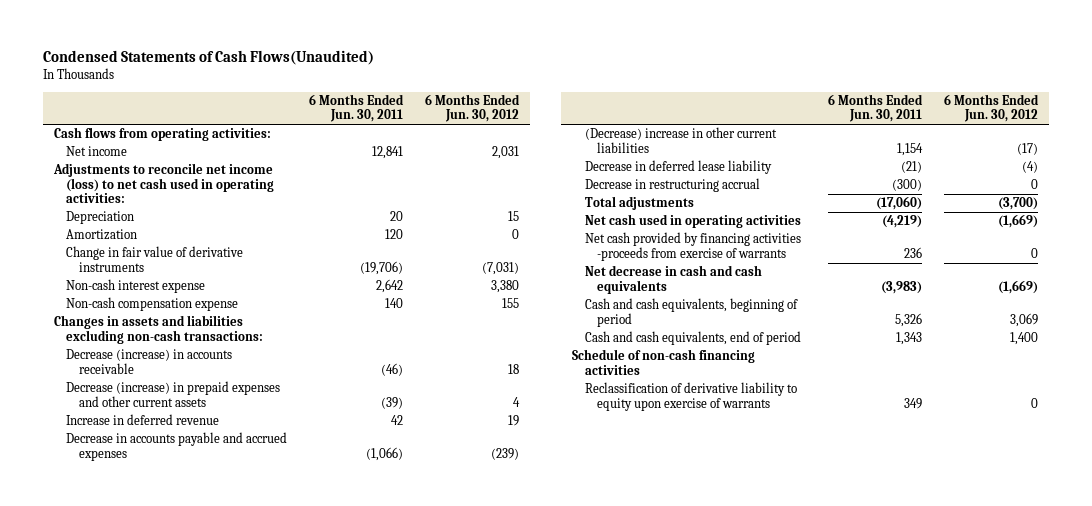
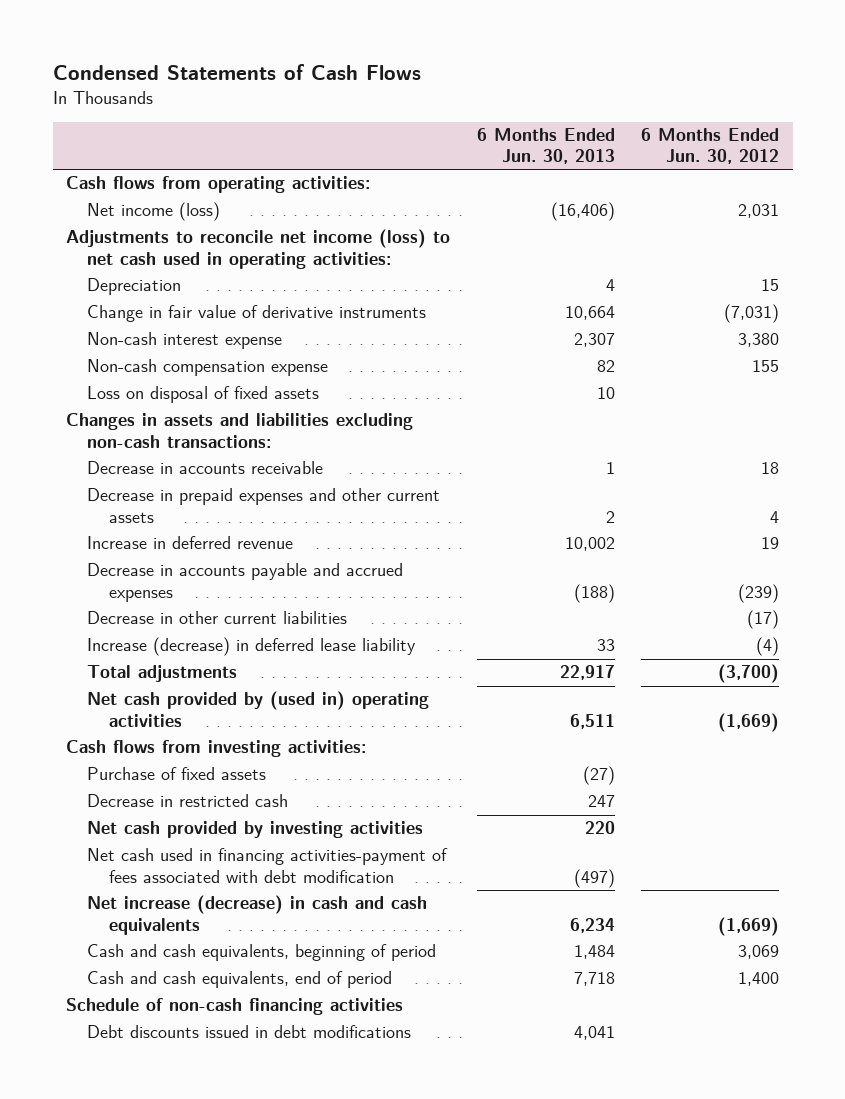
- Condensed Statements of Cash Flows(Unaudited)
+ Condensed Statements of Cash Flows
- | 6 Months Ended Jun. 30, 2011 | 6 Months Ended Jun. 30, 2012
+ | 6 Months Ended Jun. 30, 2013 | 6 Months Ended Jun. 30, 2012
- Net income | 12,841 | 2,031
+ Net income (loss) | (16,406) | 2,031
- Amortization | 120 | 0
+ Loss on disposal of fixed assets | 10 |
- Decrease (increase) in accounts receivable | (46) | 18
- Decrease (increase) in prepaid expenses and other current assets | (39) | 4
+ Decrease in accounts receivable | 1 | 18
+ Decrease in prepaid expenses and other current assets | 2 | 4
- (Decrease) increase in other current liabilities | 1,154 | (17)
- Decrease in deferred lease liability | (21) | (4)
- Decrease in restructuring accrual | (300) | 0
+ Decrease in other current liabilities | | (17)
+ Increase (decrease) in deferred lease liability | 33 | (4)
- Net cash used in operating activities | (4,219) | (1,669)
- Net cash provided by financing activities -proceeds from exercise of warrants | 236 | 0
- Net decrease in cash and cash equivalents | (3,983) | (1,669)
+ Net cash provided by (used in) operating activities | 6,511 | (1,669)
+ Cash flows from investing activities:
+ Purchase of fixed assets | (27) |
+ Decrease in restricted cash | 247 |
+ Net cash provided by investing activities | 220 |
+ Net cash used in financing activities-payment of fees associated with debt modification | (497) |
+ Net increase (decrease) in cash and cash equivalents | 6,234 | (1,669)
- Reclassification of derivative liability to equity upon exercise of warrants | 349 | 0
+ Debt discounts issued in debt modifications | 4,041 |

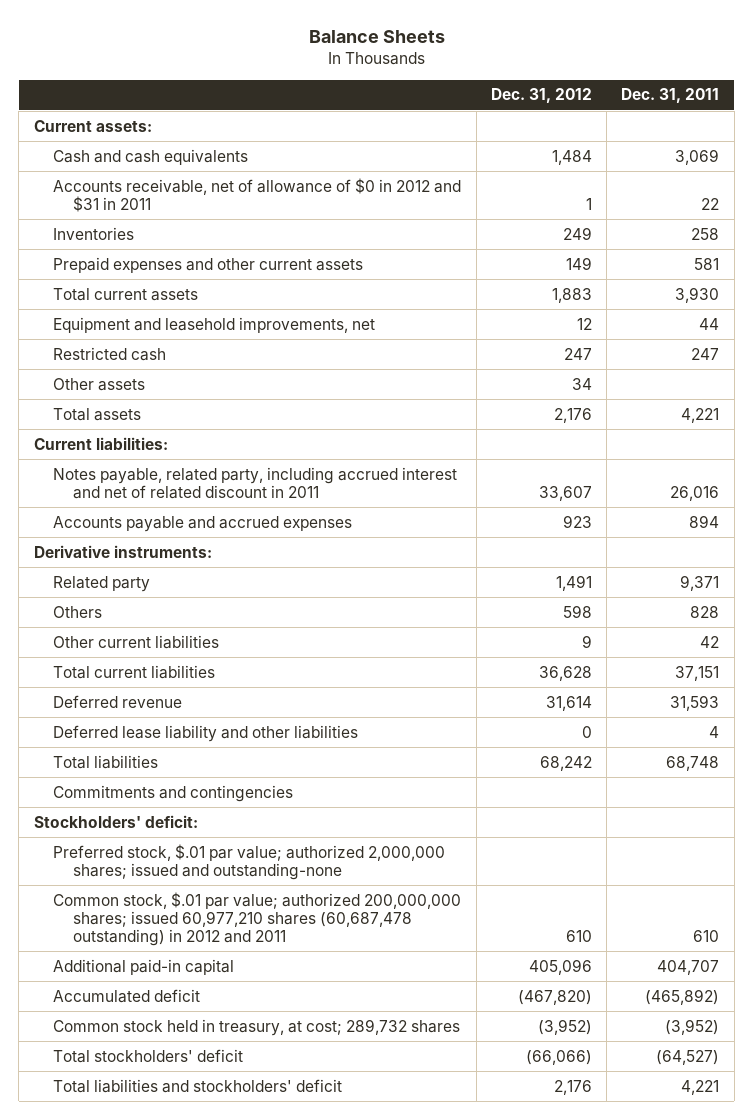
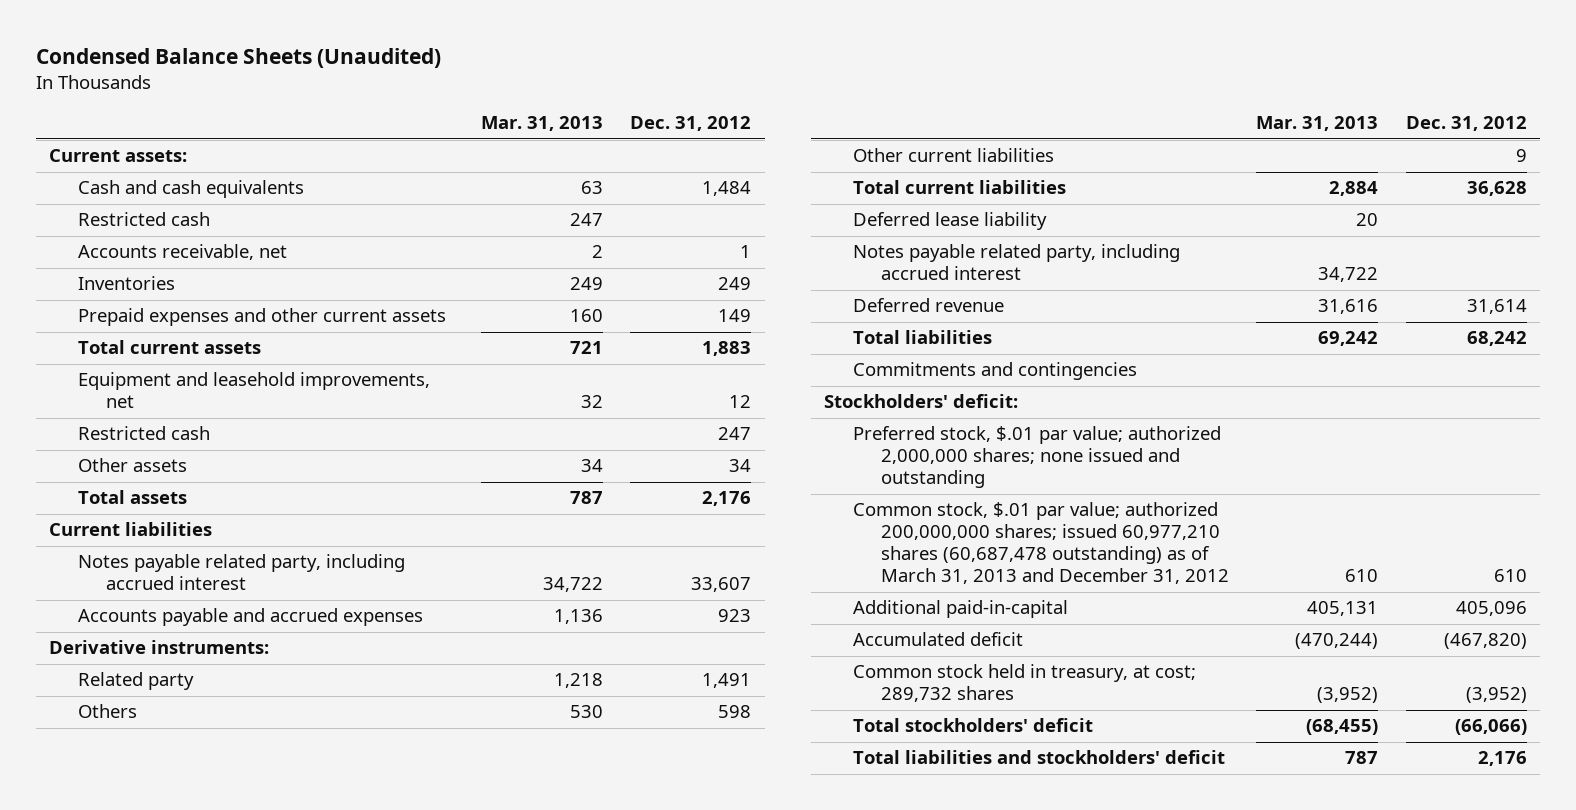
- Balance Sheets
+ Condensed Balance Sheets (Unaudited)
- | Dec. 31, 2012 | Dec. 31, 2011
+ | Mar. 31, 2013 | Dec. 31, 2012
- Accounts receivable, net of allowance of $0 in 2012 and $31 in 2011 | 1 | 22
+ Restricted cash | 247 |
+ Accounts receivable, net | 2 | 1
- Current liabilities:
- Notes payable, related party, including accrued interest and net of related discount in 2011 | 33,607 | 26,016
+ Current liabilities
+ Notes payable related party, including accrued interest | 34,722 | 33,607
+ Deferred lease liability | 20 |
+ Notes payable related party, including accrued interest | 34,722 |
- Deferred lease liability and other liabilities | 0 | 4
- Preferred stock, $.01 par value; authorized 2,000,000 shares; issued and outstanding-none
- Common stock, $.01 par value; authorized 200,000,000 shares; issued 60,977,210 shares (60,687,478 outstanding) in 2012 and 2011 | 610 | 610
- Additional paid-in capital | 405,096 | 404,707
+ Preferred stock, $.01 par value; authorized 2,000,000 shares; none issued and outstanding
+ Common stock, $.01 par value; authorized 200,000,000 shares; issued 60,977,210 shares (60,687,478 outstanding) as of March 31, 2013 and December 31, 2012 | 610 | 610
+ Additional paid-in-capital | 405,131 | 405,096

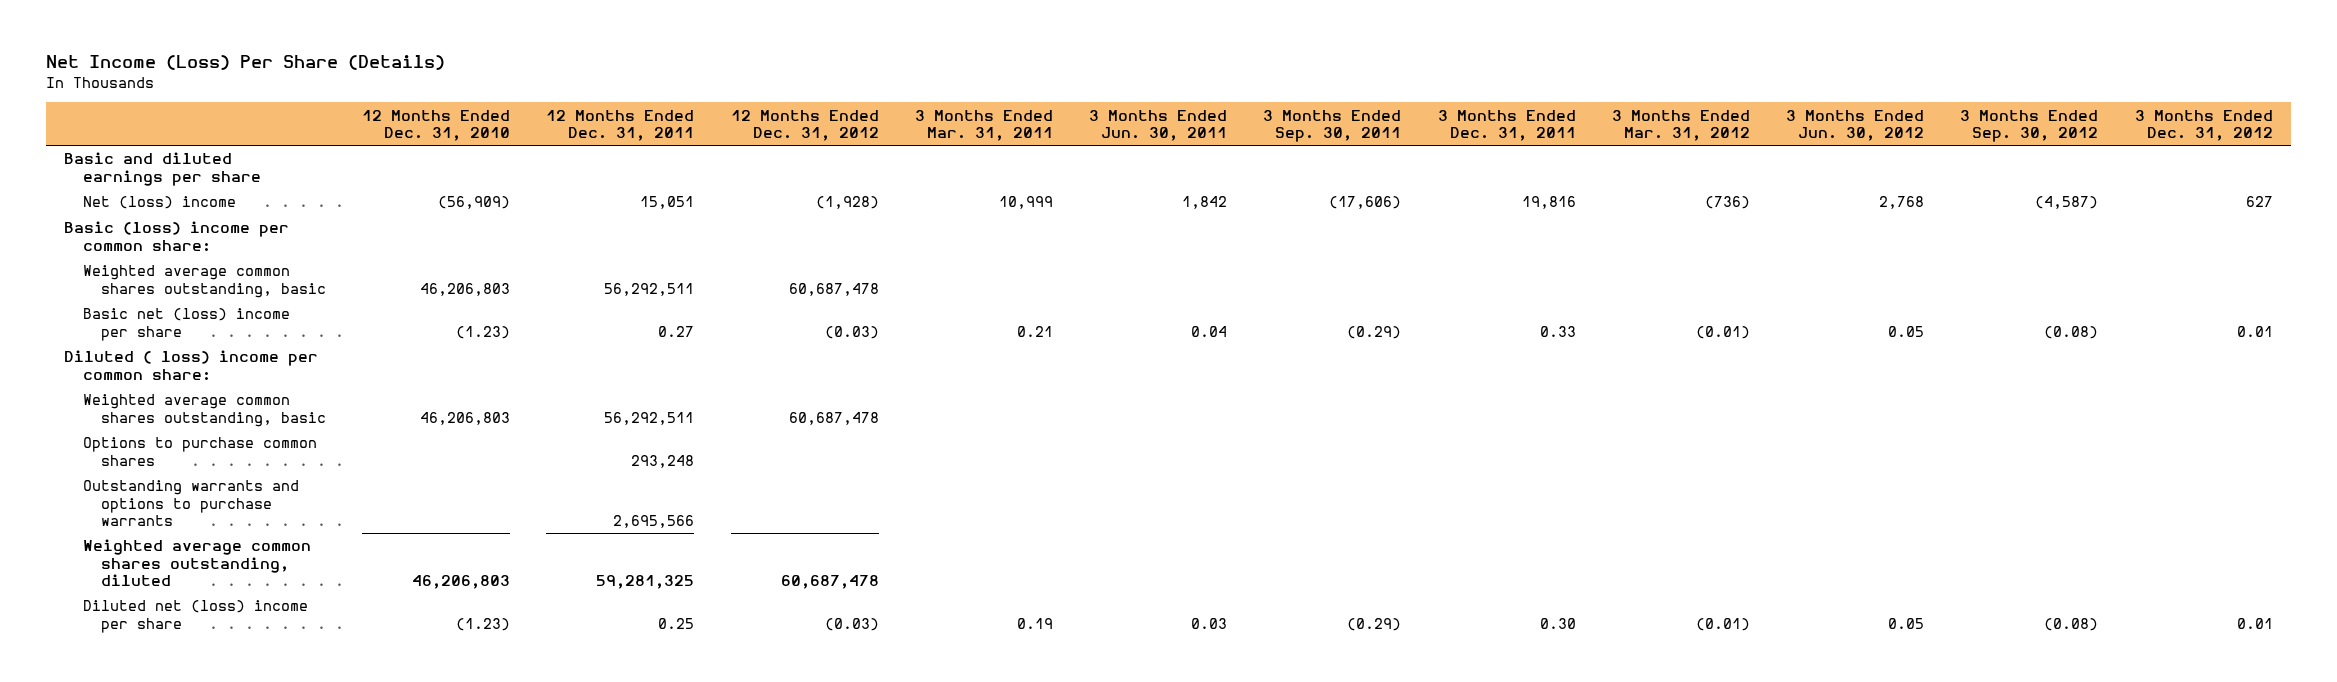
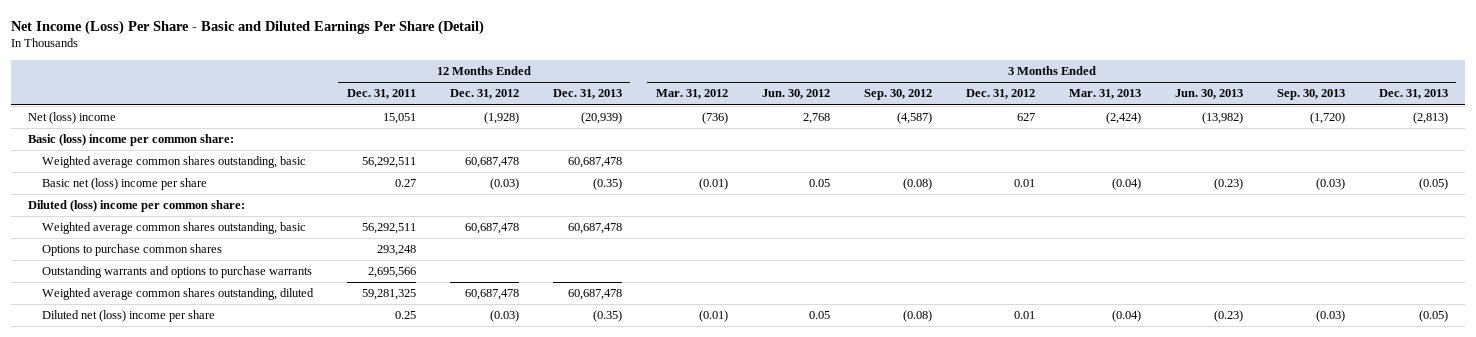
- Net Income (Loss) Per Share (Details)
+ Net Income (Loss) Per Share - Basic and Diluted Earnings Per Share (Detail)
- | 12 Months Ended Dec. 31, 2010 | 12 Months Ended Dec. 31, 2011 | 12 Months Ended Dec. 31, 2012 | 3 Months Ended Mar. 31, 2011 | 3 Months Ended Jun. 30, 2011 | 3 Months Ended Sep. 30, 2011 | 3 Months Ended Dec. 31, 2011 | 3 Months Ended Mar. 31, 2012 | 3 Months Ended Jun. 30, 2012 | 3 Months Ended Sep. 30, 2012 | 3 Months Ended Dec. 31, 2012
+ | 12 Months Ended Dec. 31, 2011 | 12 Months Ended Dec. 31, 2012 | 12 Months Ended Dec. 31, 2013 | 3 Months Ended Mar. 31, 2012 | 3 Months Ended Jun. 30, 2012 | 3 Months Ended Sep. 30, 2012 | 3 Months Ended Dec. 31, 2012 | 3 Months Ended Mar. 31, 2013 | 3 Months Ended Jun. 30, 2013 | 3 Months Ended Sep. 30, 2013 | 3 Months Ended Dec. 31, 2013
- Basic and diluted earnings per share
- Diluted ( loss) income per common share:
+ Diluted (loss) income per common share:

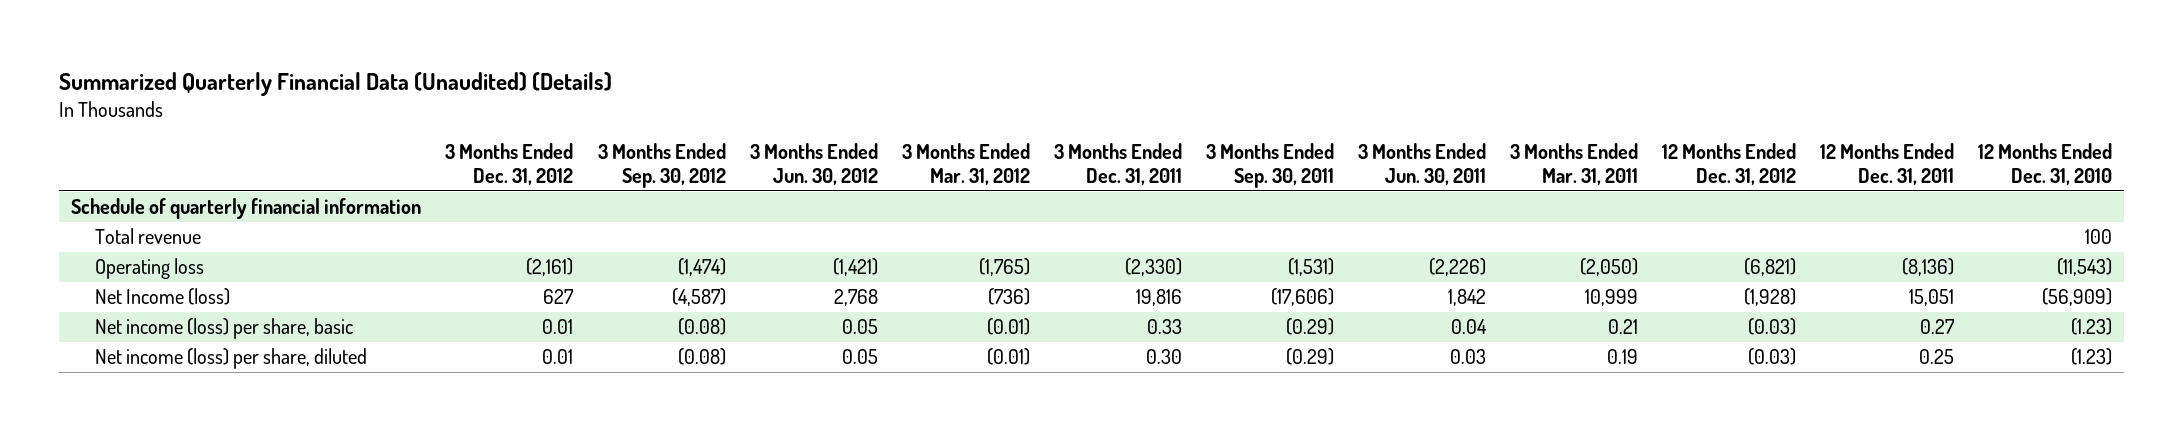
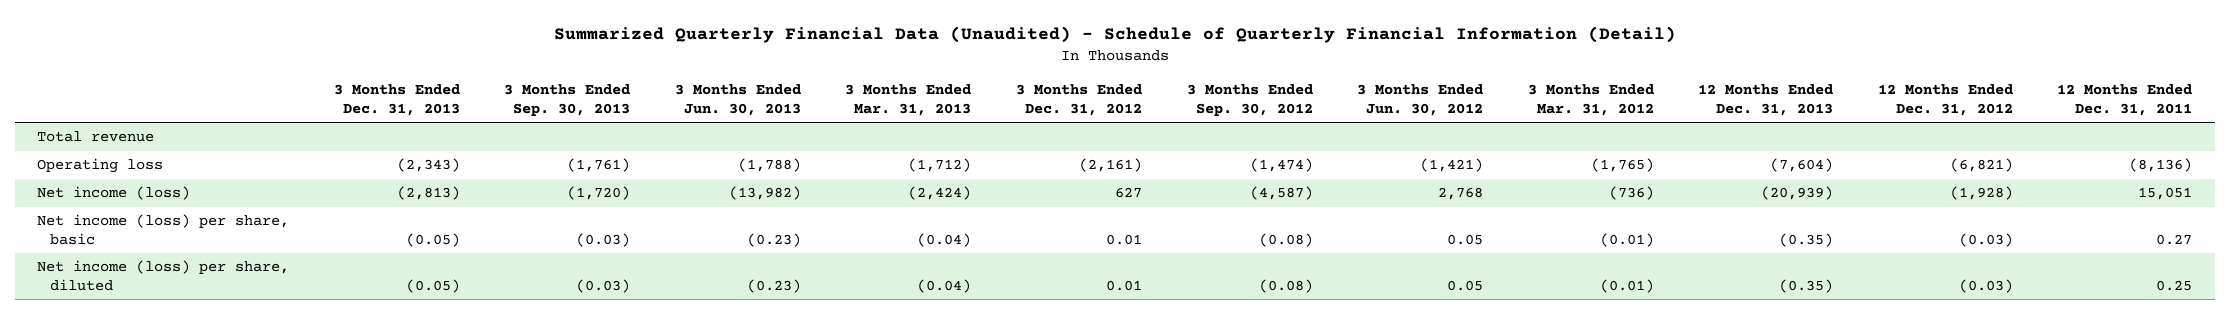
- Summarized Quarterly Financial Data (Unaudited) (Details)
+ Summarized Quarterly Financial Data (Unaudited) - Schedule of Quarterly Financial Information (Detail)
- | 3 Months Ended Dec. 31, 2012 | 3 Months Ended Sep. 30, 2012 | 3 Months Ended Jun. 30, 2012 | 3 Months Ended Mar. 31, 2012 | 3 Months Ended Dec. 31, 2011 | 3 Months Ended Sep. 30, 2011 | 3 Months Ended Jun. 30, 2011 | 3 Months Ended Mar. 31, 2011 | 12 Months Ended Dec. 31, 2012 | 12 Months Ended Dec. 31, 2011 | 12 Months Ended Dec. 31, 2010
+ | 3 Months Ended Dec. 31, 2013 | 3 Months Ended Sep. 30, 2013 | 3 Months Ended Jun. 30, 2013 | 3 Months Ended Mar. 31, 2013 | 3 Months Ended Dec. 31, 2012 | 3 Months Ended Sep. 30, 2012 | 3 Months Ended Jun. 30, 2012 | 3 Months Ended Mar. 31, 2012 | 12 Months Ended Dec. 31, 2013 | 12 Months Ended Dec. 31, 2012 | 12 Months Ended Dec. 31, 2011
- Schedule of quarterly financial information
- Net Income (loss) | 627 | (4,587) | 2,768 | (736) | 19,816 | (17,606) | 1,842 | 10,999 | (1,928) | 15,051 | (56,909)
+ Net income (loss) | (2,813) | (1,720) | (13,982) | (2,424) | 627 | (4,587) | 2,768 | (736) | (20,939) | (1,928) | 15,051

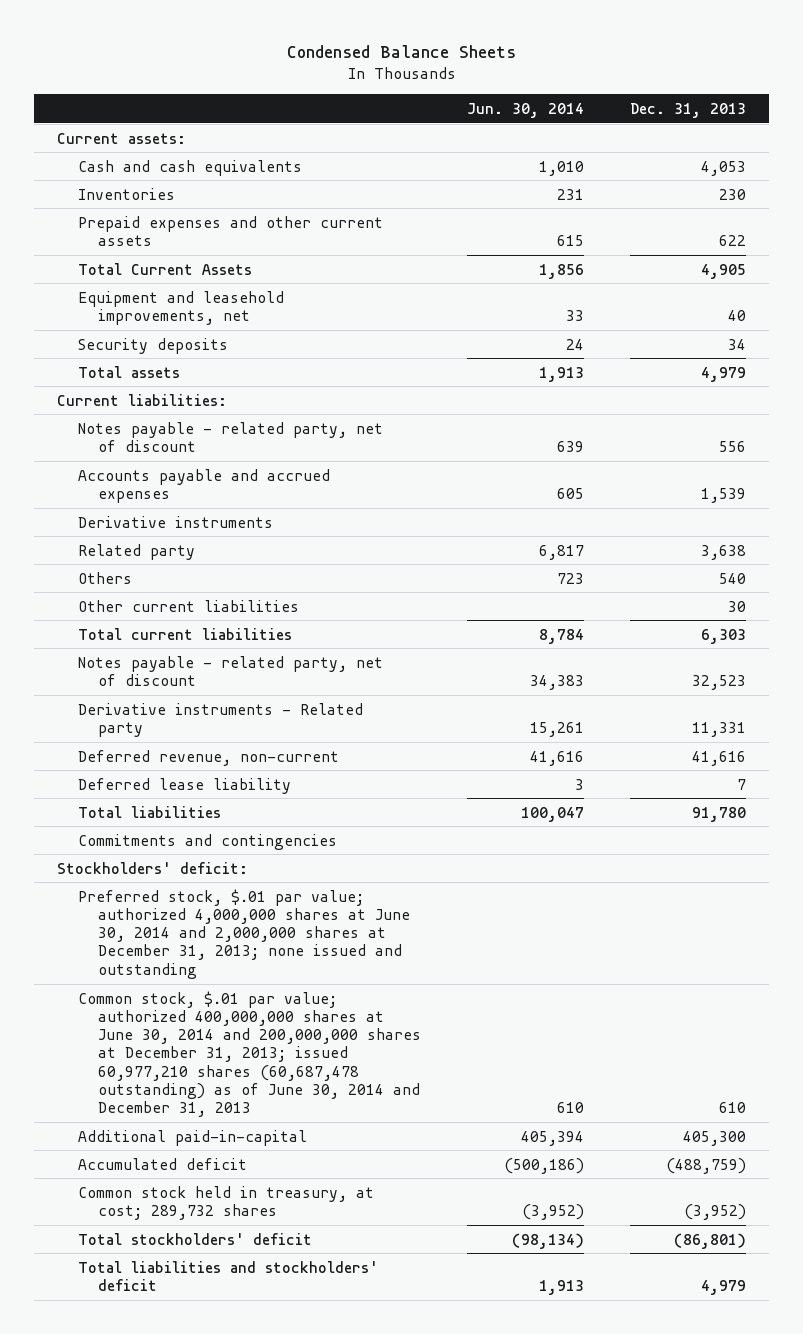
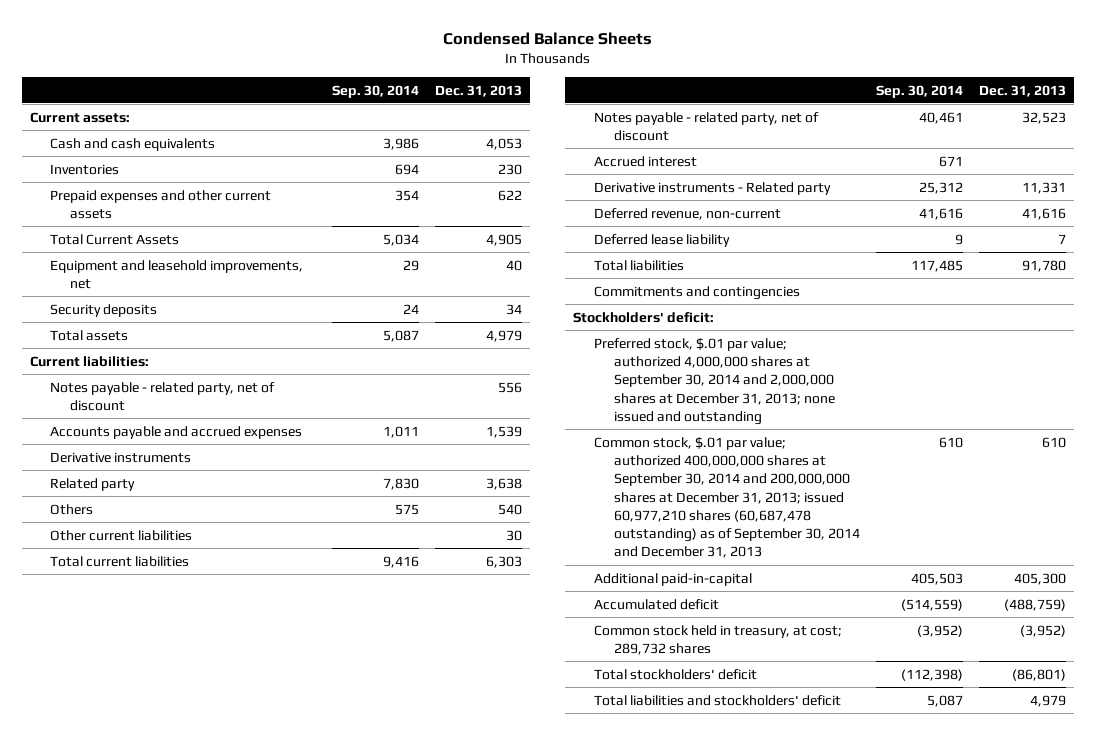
- | Jun. 30, 2014 | Dec. 31, 2013
+ | Sep. 30, 2014 | Dec. 31, 2013
+ Accrued interest | 671 |
- Preferred stock, $.01 par value; authorized 4,000,000 shares at June 30, 2014 and 2,000,000 shares at December 31, 2013; none issued and outstanding
- Common stock, $.01 par value; authorized 400,000,000 shares at June 30, 2014 and 200,000,000 shares at December 31, 2013; issued 60,977,210 shares (60,687,478 outstanding) as of June 30, 2014 and December 31, 2013 | 610 | 610
+ Preferred stock, $.01 par value; authorized 4,000,000 shares at September 30, 2014 and 2,000,000 shares at December 31, 2013; none issued and outstanding
+ Common stock, $.01 par value; authorized 400,000,000 shares at September 30, 2014 and 200,000,000 shares at December 31, 2013; issued 60,977,210 shares (60,687,478 outstanding) as of September 30, 2014 and December 31, 2013 | 610 | 610

